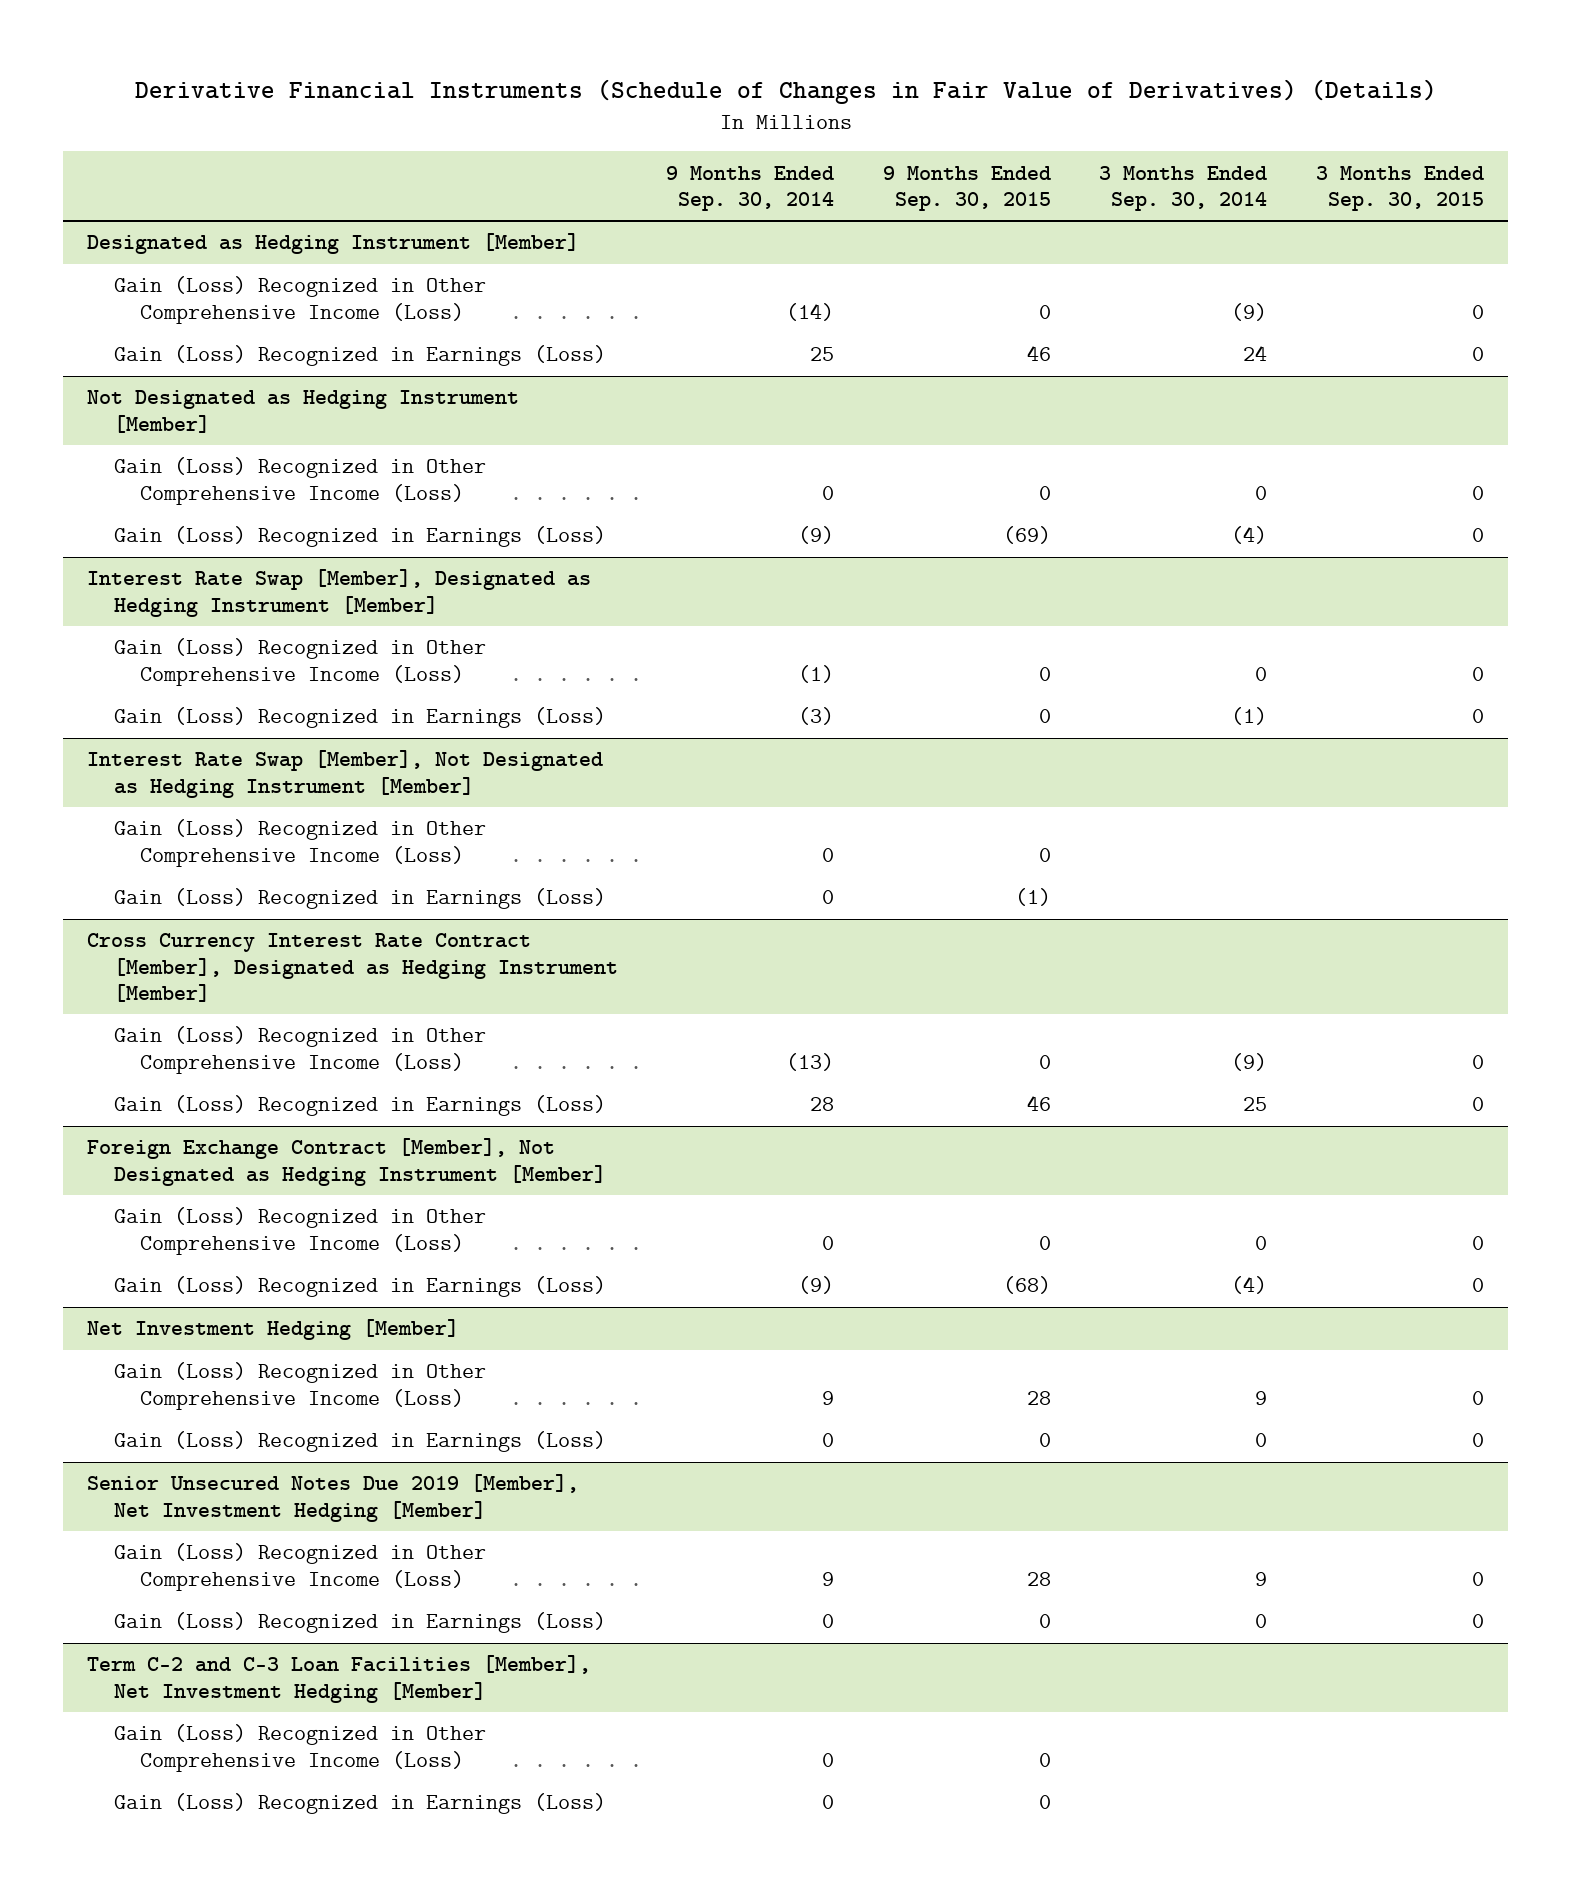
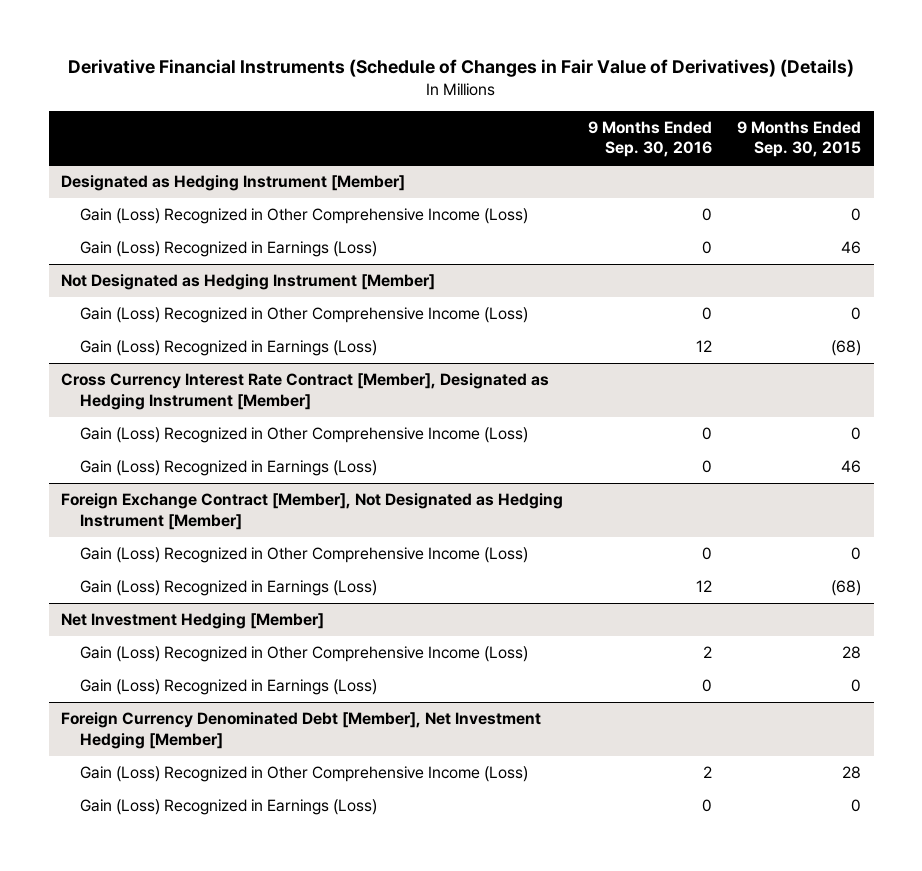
- | 9 Months Ended Sep. 30, 2014 | 9 Months Ended Sep. 30, 2015 | 3 Months Ended Sep. 30, 2014 | 3 Months Ended Sep. 30, 2015
+ | 9 Months Ended Sep. 30, 2016 | 9 Months Ended Sep. 30, 2015
@ Not Designated as Hedging Instrument [Member]
- Gain (Loss) Recognized in Earnings (Loss) | (9) | (69) | (4) | 0
- Interest Rate Swap [Member], Designated as Hedging Instrument [Member]
- Gain (Loss) Recognized in Other Comprehensive Income (Loss) | (1) | 0 | 0 | 0
- Gain (Loss) Recognized in Earnings (Loss) | (3) | 0 | (1) | 0
- Interest Rate Swap [Member], Not Designated as Hedging Instrument [Member]
- Gain (Loss) Recognized in Other Comprehensive Income (Loss) | 0 | 0 | |
- Gain (Loss) Recognized in Earnings (Loss) | 0 | (1) | |
@ Not Designated as Hedging Instrument [Member]
+ Gain (Loss) Recognized in Earnings (Loss) | 12 | (68)
- Senior Unsecured Notes Due 2019 [Member], Net Investment Hedging [Member]
+ Foreign Currency Denominated Debt [Member], Net Investment Hedging [Member]
- Term C-2 and C-3 Loan Facilities [Member], Net Investment Hedging [Member]
- Gain (Loss) Recognized in Other Comprehensive Income (Loss) | 0 | 0 | |
- Gain (Loss) Recognized in Earnings (Loss) | 0 | 0 | |

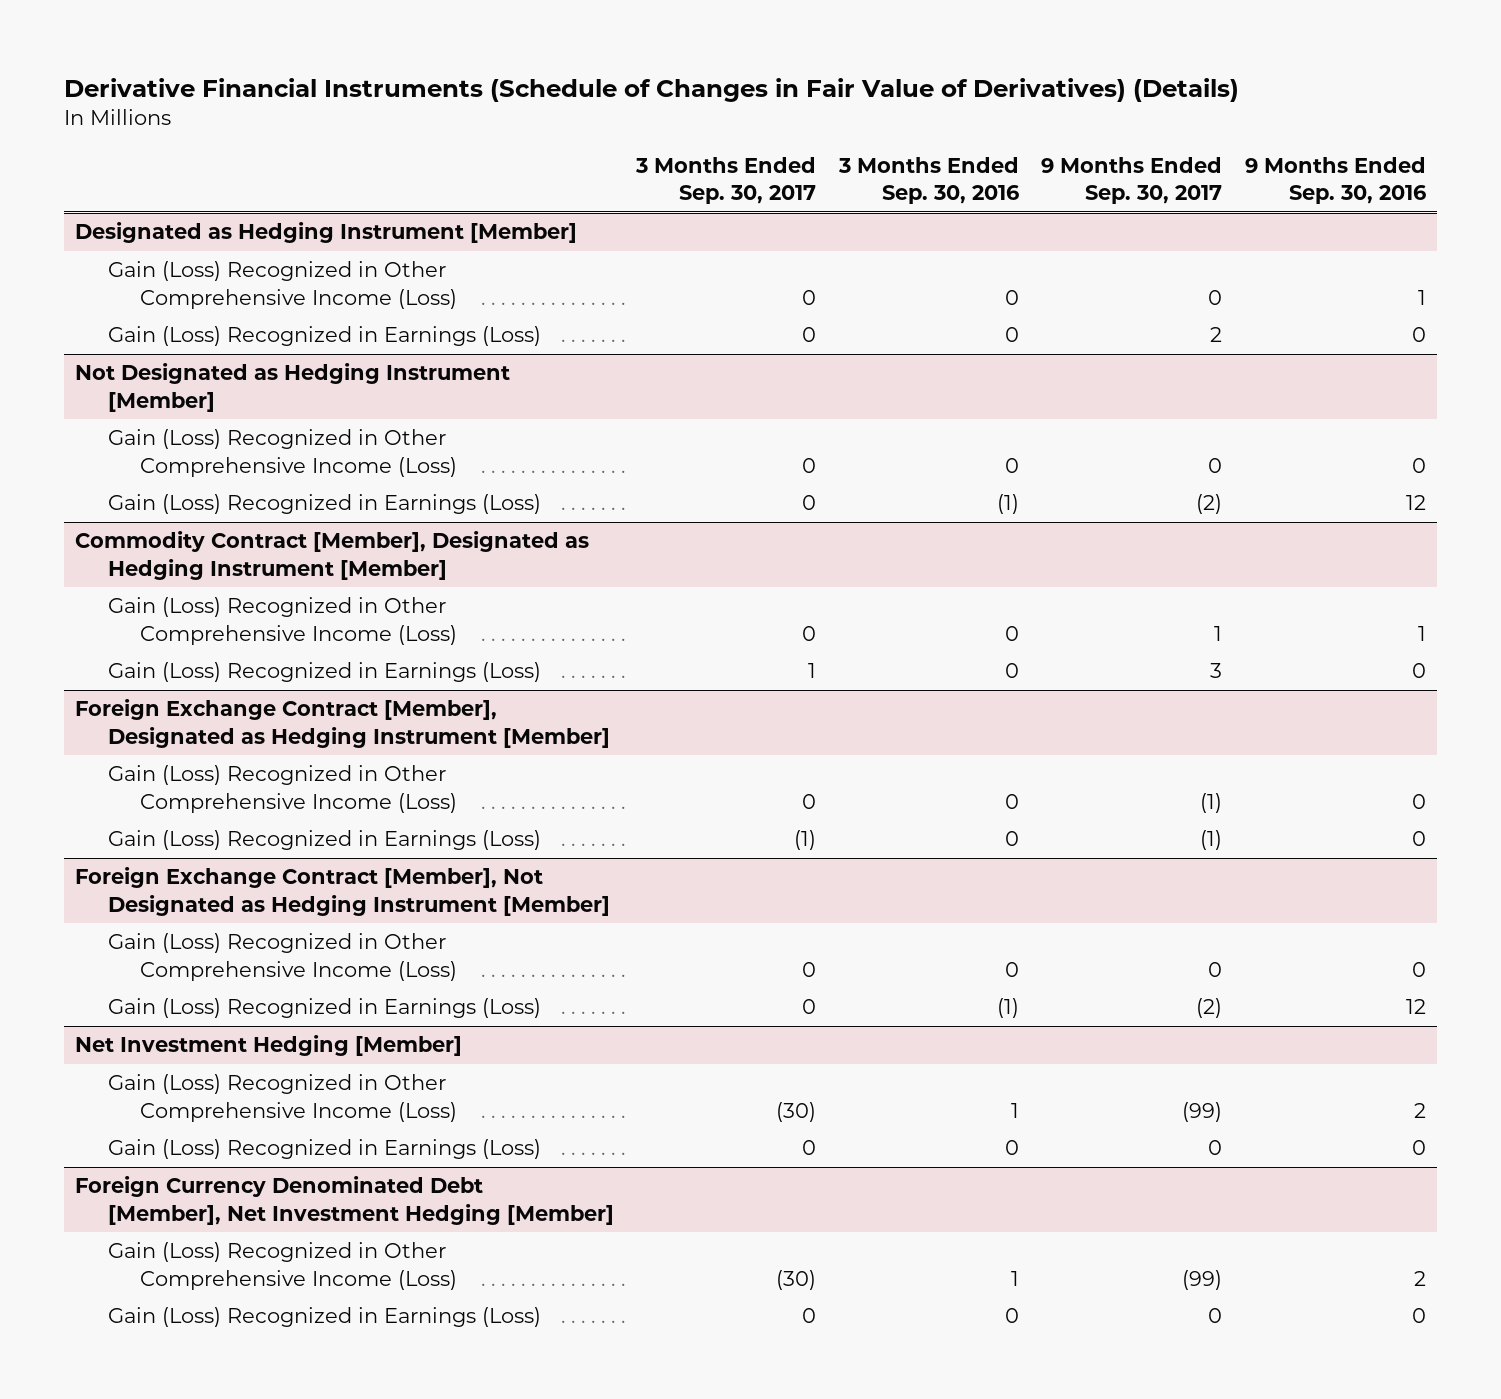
- | 9 Months Ended Sep. 30, 2016 | 9 Months Ended Sep. 30, 2015
+ | 3 Months Ended Sep. 30, 2017 | 3 Months Ended Sep. 30, 2016 | 9 Months Ended Sep. 30, 2017 | 9 Months Ended Sep. 30, 2016
@ Designated as Hedging Instrument [Member]
- Gain (Loss) Recognized in Other Comprehensive Income (Loss) | 0 | 0
+ Gain (Loss) Recognized in Other Comprehensive Income (Loss) | 0 | 0 | 0 | 1
- Cross Currency Interest Rate Contract [Member], Designated as Hedging Instrument [Member]
+ Commodity Contract [Member], Designated as Hedging Instrument [Member]
+ Gain (Loss) Recognized in Other Comprehensive Income (Loss) | 0 | 0 | 1 | 1
+ Gain (Loss) Recognized in Earnings (Loss) | 1 | 0 | 3 | 0
+ Foreign Exchange Contract [Member], Designated as Hedging Instrument [Member]

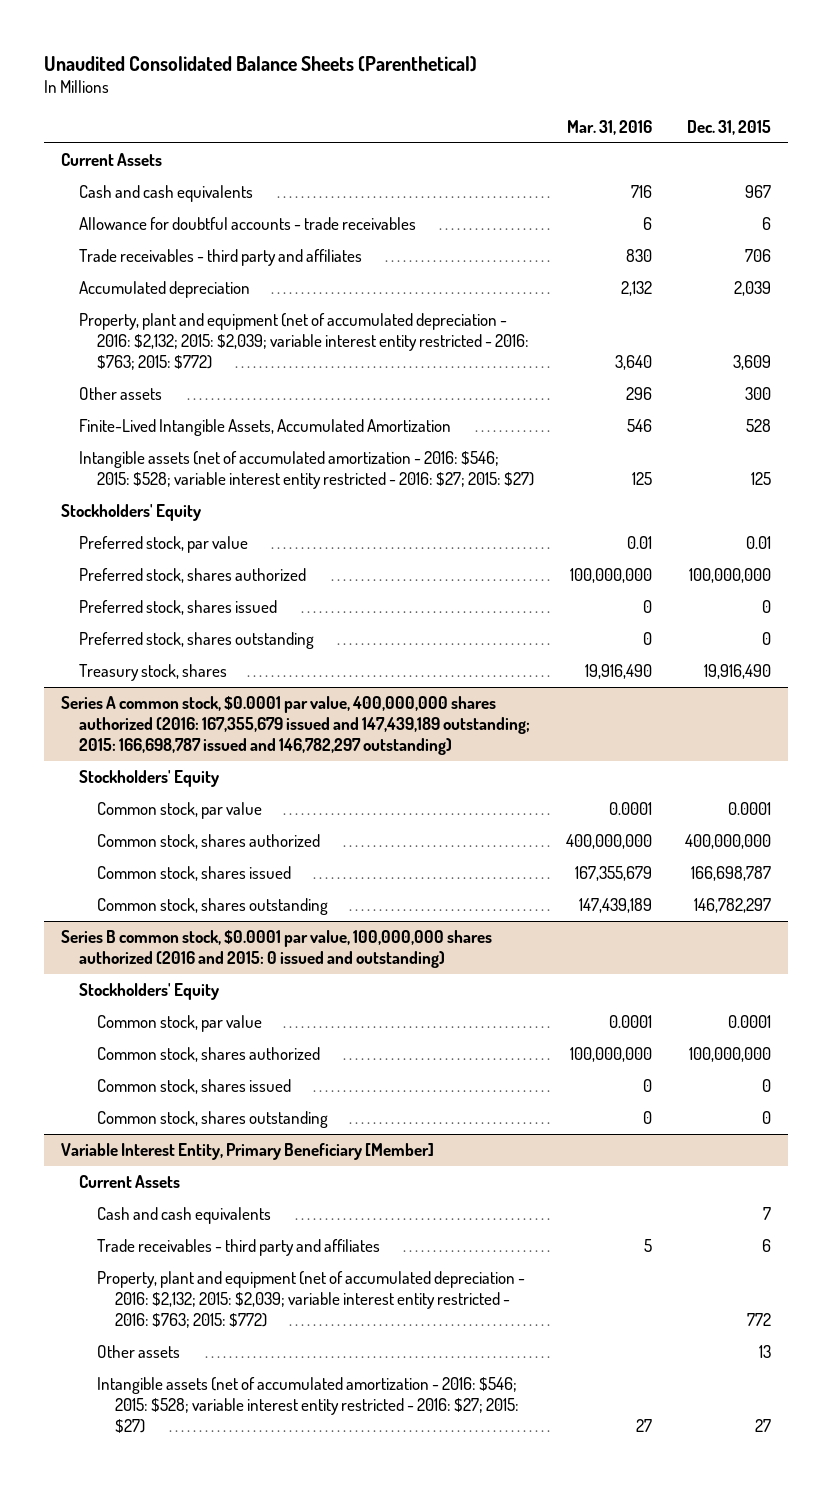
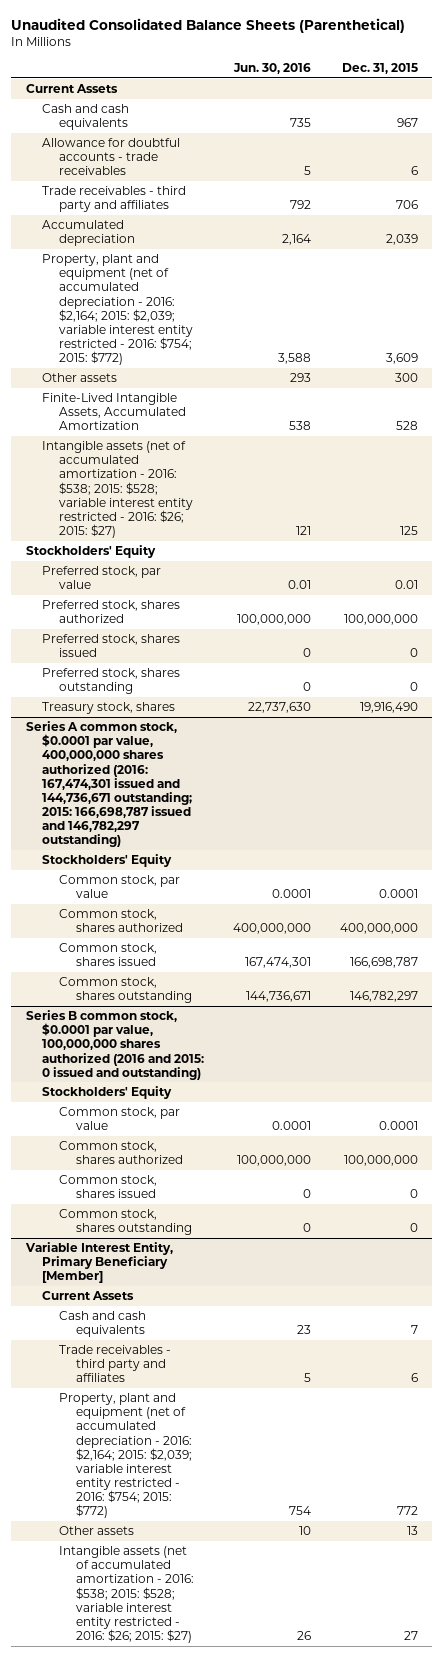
- | Mar. 31, 2016 | Dec. 31, 2015
+ | Jun. 30, 2016 | Dec. 31, 2015
- Property, plant and equipment (net of accumulated depreciation - 2016: $2,132; 2015: $2,039; variable interest entity restricted - 2016: $763; 2015: $772) | 3,640 | 3,609
+ Property, plant and equipment (net of accumulated depreciation - 2016: $2,164; 2015: $2,039; variable interest entity restricted - 2016: $754; 2015: $772) | 3,588 | 3,609
- Intangible assets (net of accumulated amortization - 2016: $546; 2015: $528; variable interest entity restricted - 2016: $27; 2015: $27) | 125 | 125
+ Intangible assets (net of accumulated amortization - 2016: $538; 2015: $528; variable interest entity restricted - 2016: $26; 2015: $27) | 121 | 125
- Series A common stock, $0.0001 par value, 400,000,000 shares authorized (2016: 167,355,679 issued and 147,439,189 outstanding; 2015: 166,698,787 issued and 146,782,297 outstanding)
+ Series A common stock, $0.0001 par value, 400,000,000 shares authorized (2016: 167,474,301 issued and 144,736,671 outstanding; 2015: 166,698,787 issued and 146,782,297 outstanding)
@ Variable Interest Entity, Primary Beneficiary [Member]
- Property, plant and equipment (net of accumulated depreciation - 2016: $2,132; 2015: $2,039; variable interest entity restricted - 2016: $763; 2015: $772) | | 772
+ Property, plant and equipment (net of accumulated depreciation - 2016: $2,164; 2015: $2,039; variable interest entity restricted - 2016: $754; 2015: $772) | 754 | 772
- Intangible assets (net of accumulated amortization - 2016: $546; 2015: $528; variable interest entity restricted - 2016: $27; 2015: $27) | 27 | 27
+ Intangible assets (net of accumulated amortization - 2016: $538; 2015: $528; variable interest entity restricted - 2016: $26; 2015: $27) | 26 | 27

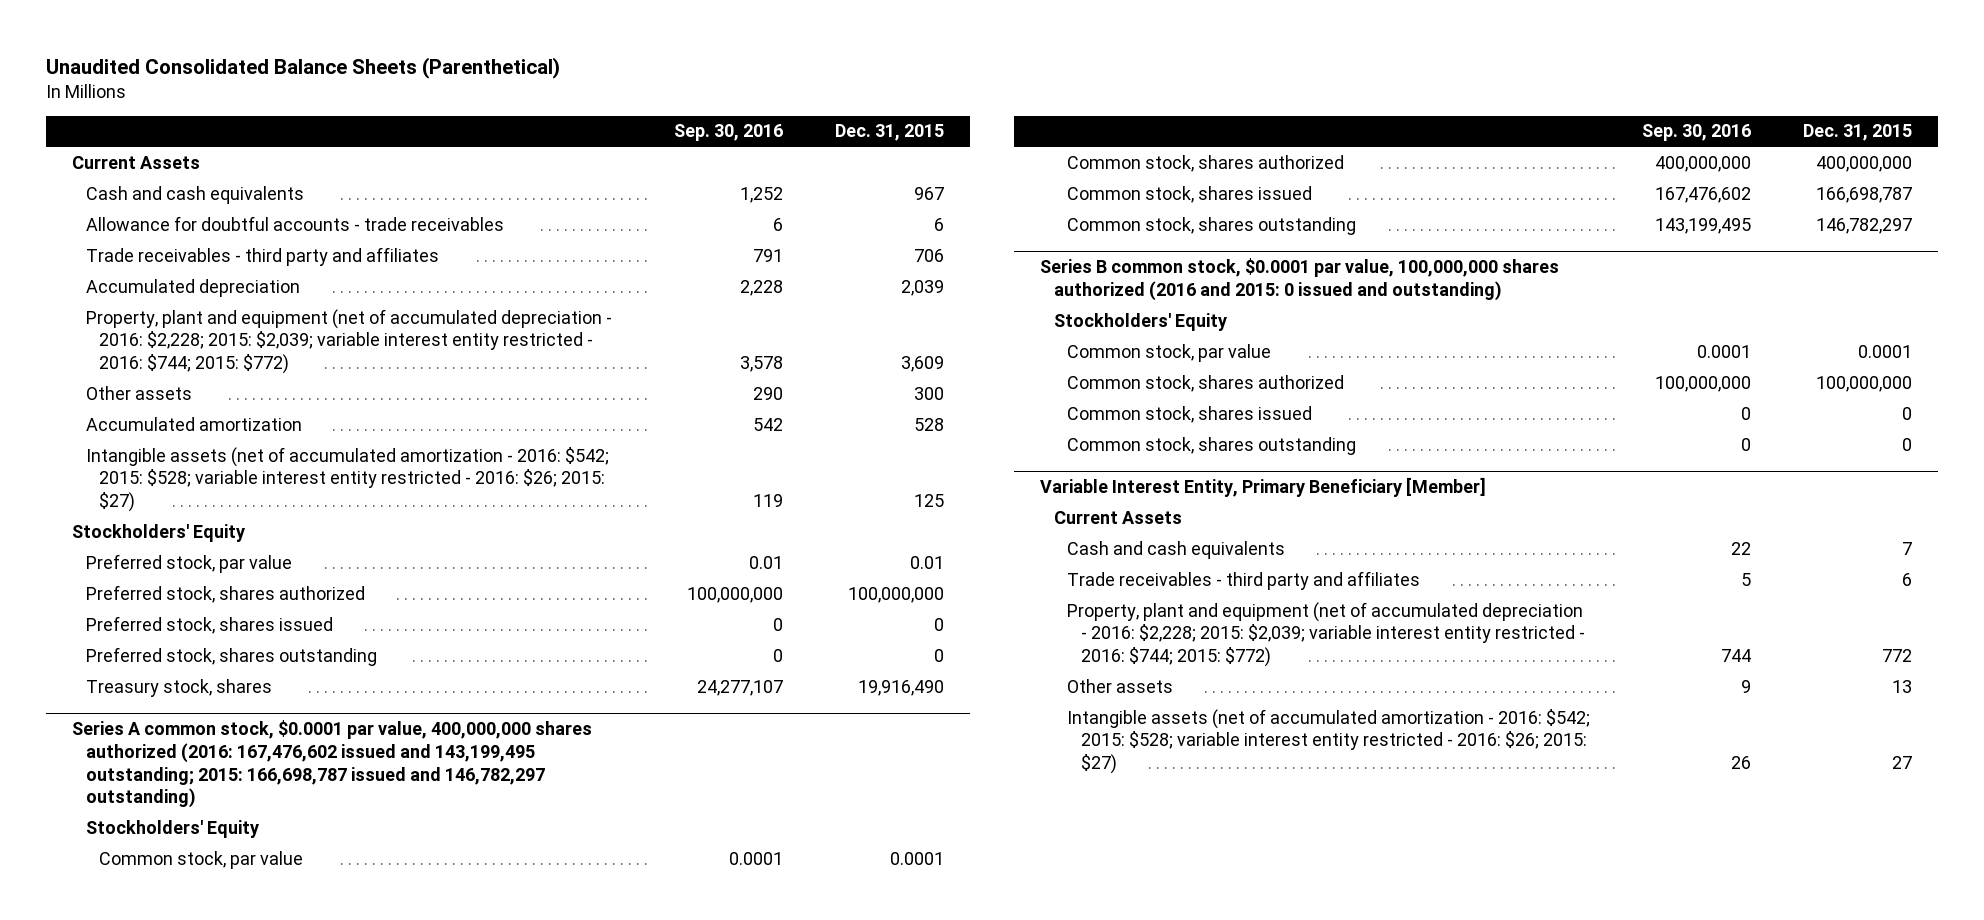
- | Jun. 30, 2016 | Dec. 31, 2015
+ | Sep. 30, 2016 | Dec. 31, 2015
- Property, plant and equipment (net of accumulated depreciation - 2016: $2,164; 2015: $2,039; variable interest entity restricted - 2016: $754; 2015: $772) | 3,588 | 3,609
+ Property, plant and equipment (net of accumulated depreciation - 2016: $2,228; 2015: $2,039; variable interest entity restricted - 2016: $744; 2015: $772) | 3,578 | 3,609
- Finite-Lived Intangible Assets, Accumulated Amortization | 538 | 528
- Intangible assets (net of accumulated amortization - 2016: $538; 2015: $528; variable interest entity restricted - 2016: $26; 2015: $27) | 121 | 125
+ Accumulated amortization | 542 | 528
+ Intangible assets (net of accumulated amortization - 2016: $542; 2015: $528; variable interest entity restricted - 2016: $26; 2015: $27) | 119 | 125
- Series A common stock, $0.0001 par value, 400,000,000 shares authorized (2016: 167,474,301 issued and 144,736,671 outstanding; 2015: 166,698,787 issued and 146,782,297 outstanding)
+ Series A common stock, $0.0001 par value, 400,000,000 shares authorized (2016: 167,476,602 issued and 143,199,495 outstanding; 2015: 166,698,787 issued and 146,782,297 outstanding)
@ Variable Interest Entity, Primary Beneficiary [Member]
- Property, plant and equipment (net of accumulated depreciation - 2016: $2,164; 2015: $2,039; variable interest entity restricted - 2016: $754; 2015: $772) | 754 | 772
+ Property, plant and equipment (net of accumulated depreciation - 2016: $2,228; 2015: $2,039; variable interest entity restricted - 2016: $744; 2015: $772) | 744 | 772
- Intangible assets (net of accumulated amortization - 2016: $538; 2015: $528; variable interest entity restricted - 2016: $26; 2015: $27) | 26 | 27
+ Intangible assets (net of accumulated amortization - 2016: $542; 2015: $528; variable interest entity restricted - 2016: $26; 2015: $27) | 26 | 27

